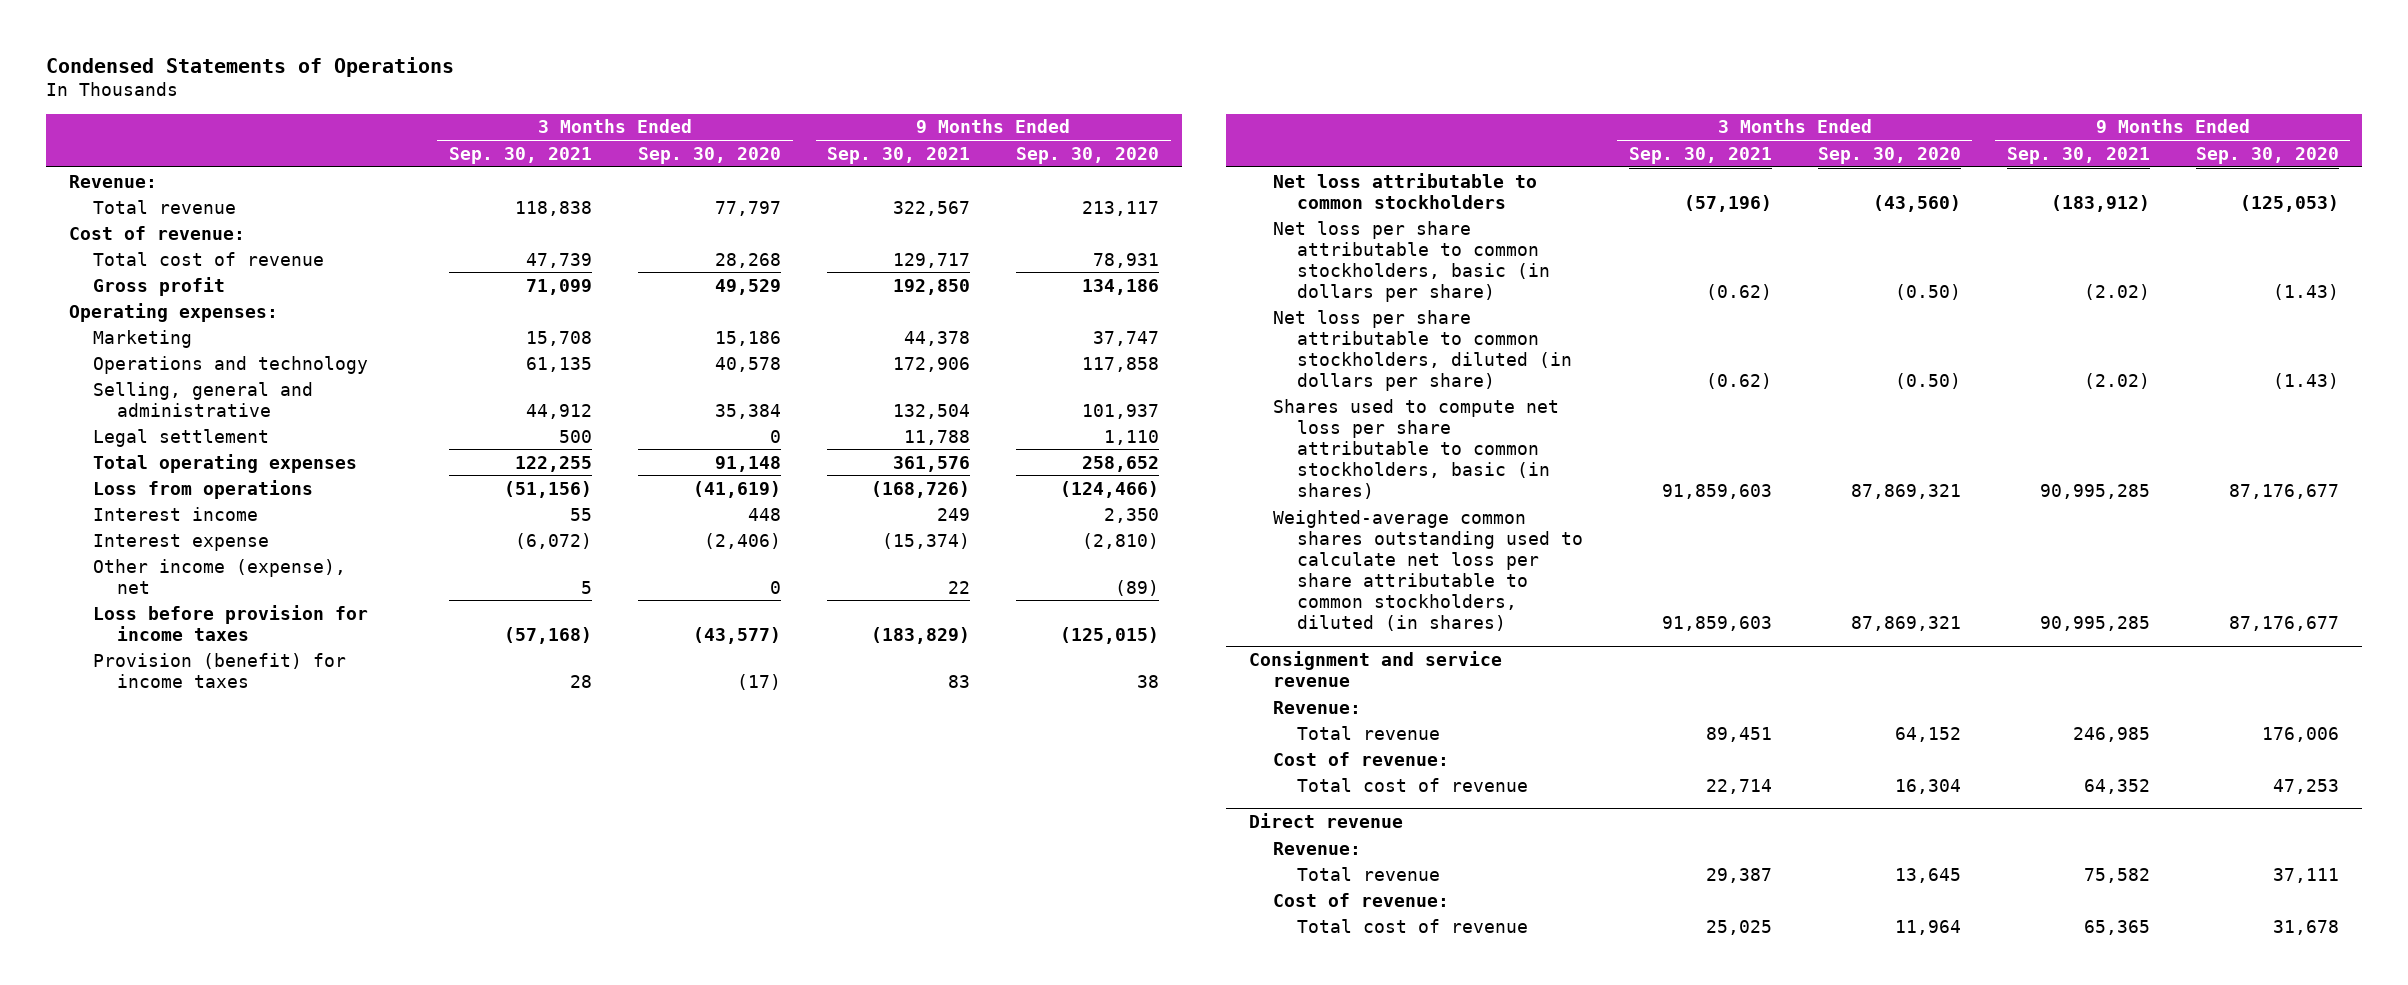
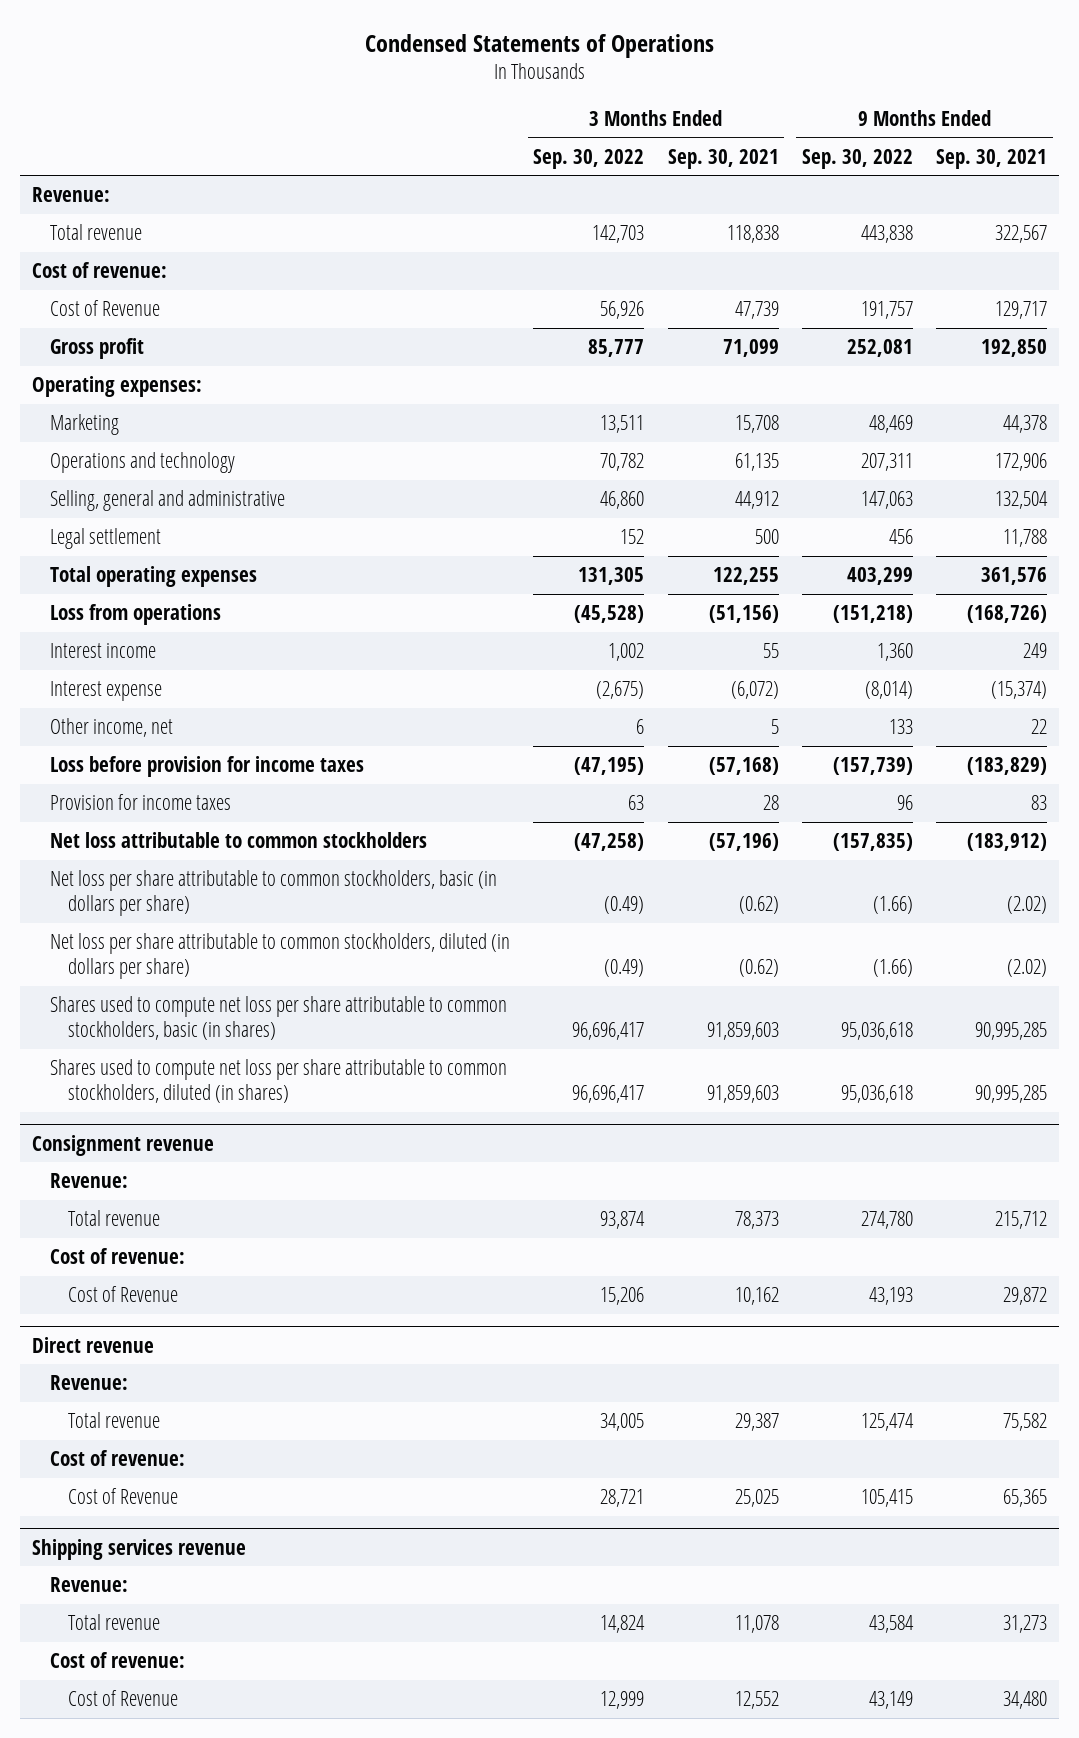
- | 3 Months Ended Sep. 30, 2021 | 3 Months Ended Sep. 30, 2020 | 9 Months Ended Sep. 30, 2021 | 9 Months Ended Sep. 30, 2020
+ | 3 Months Ended Sep. 30, 2022 | 3 Months Ended Sep. 30, 2021 | 9 Months Ended Sep. 30, 2022 | 9 Months Ended Sep. 30, 2021
- Total cost of revenue | 47,739 | 28,268 | 129,717 | 78,931
+ Cost of Revenue | 56,926 | 47,739 | 191,757 | 129,717
- Other income (expense), net | 5 | 0 | 22 | (89)
+ Other income, net | 6 | 5 | 133 | 22
- Provision (benefit) for income taxes | 28 | (17) | 83 | 38
+ Provision for income taxes | 63 | 28 | 96 | 83
- Weighted-average common shares outstanding used to calculate net loss per share attributable to common stockholders, diluted (in shares) | 91,859,603 | 87,869,321 | 90,995,285 | 87,176,677
- Consignment and service revenue
+ Shares used to compute net loss per share attributable to common stockholders, diluted (in shares) | 96,696,417 | 91,859,603 | 95,036,618 | 90,995,285
+ Consignment revenue
- Total revenue | 89,451 | 64,152 | 246,985 | 176,006
+ Total revenue | 93,874 | 78,373 | 274,780 | 215,712
- Total cost of revenue | 22,714 | 16,304 | 64,352 | 47,253
+ Cost of Revenue | 15,206 | 10,162 | 43,193 | 29,872
@ Direct revenue
- Total cost of revenue | 25,025 | 11,964 | 65,365 | 31,678
+ Cost of Revenue | 28,721 | 25,025 | 105,415 | 65,365
+ Shipping services revenue
+ Revenue:
+ Total revenue | 14,824 | 11,078 | 43,584 | 31,273
+ Cost of revenue:
+ Cost of Revenue | 12,999 | 12,552 | 43,149 | 34,480

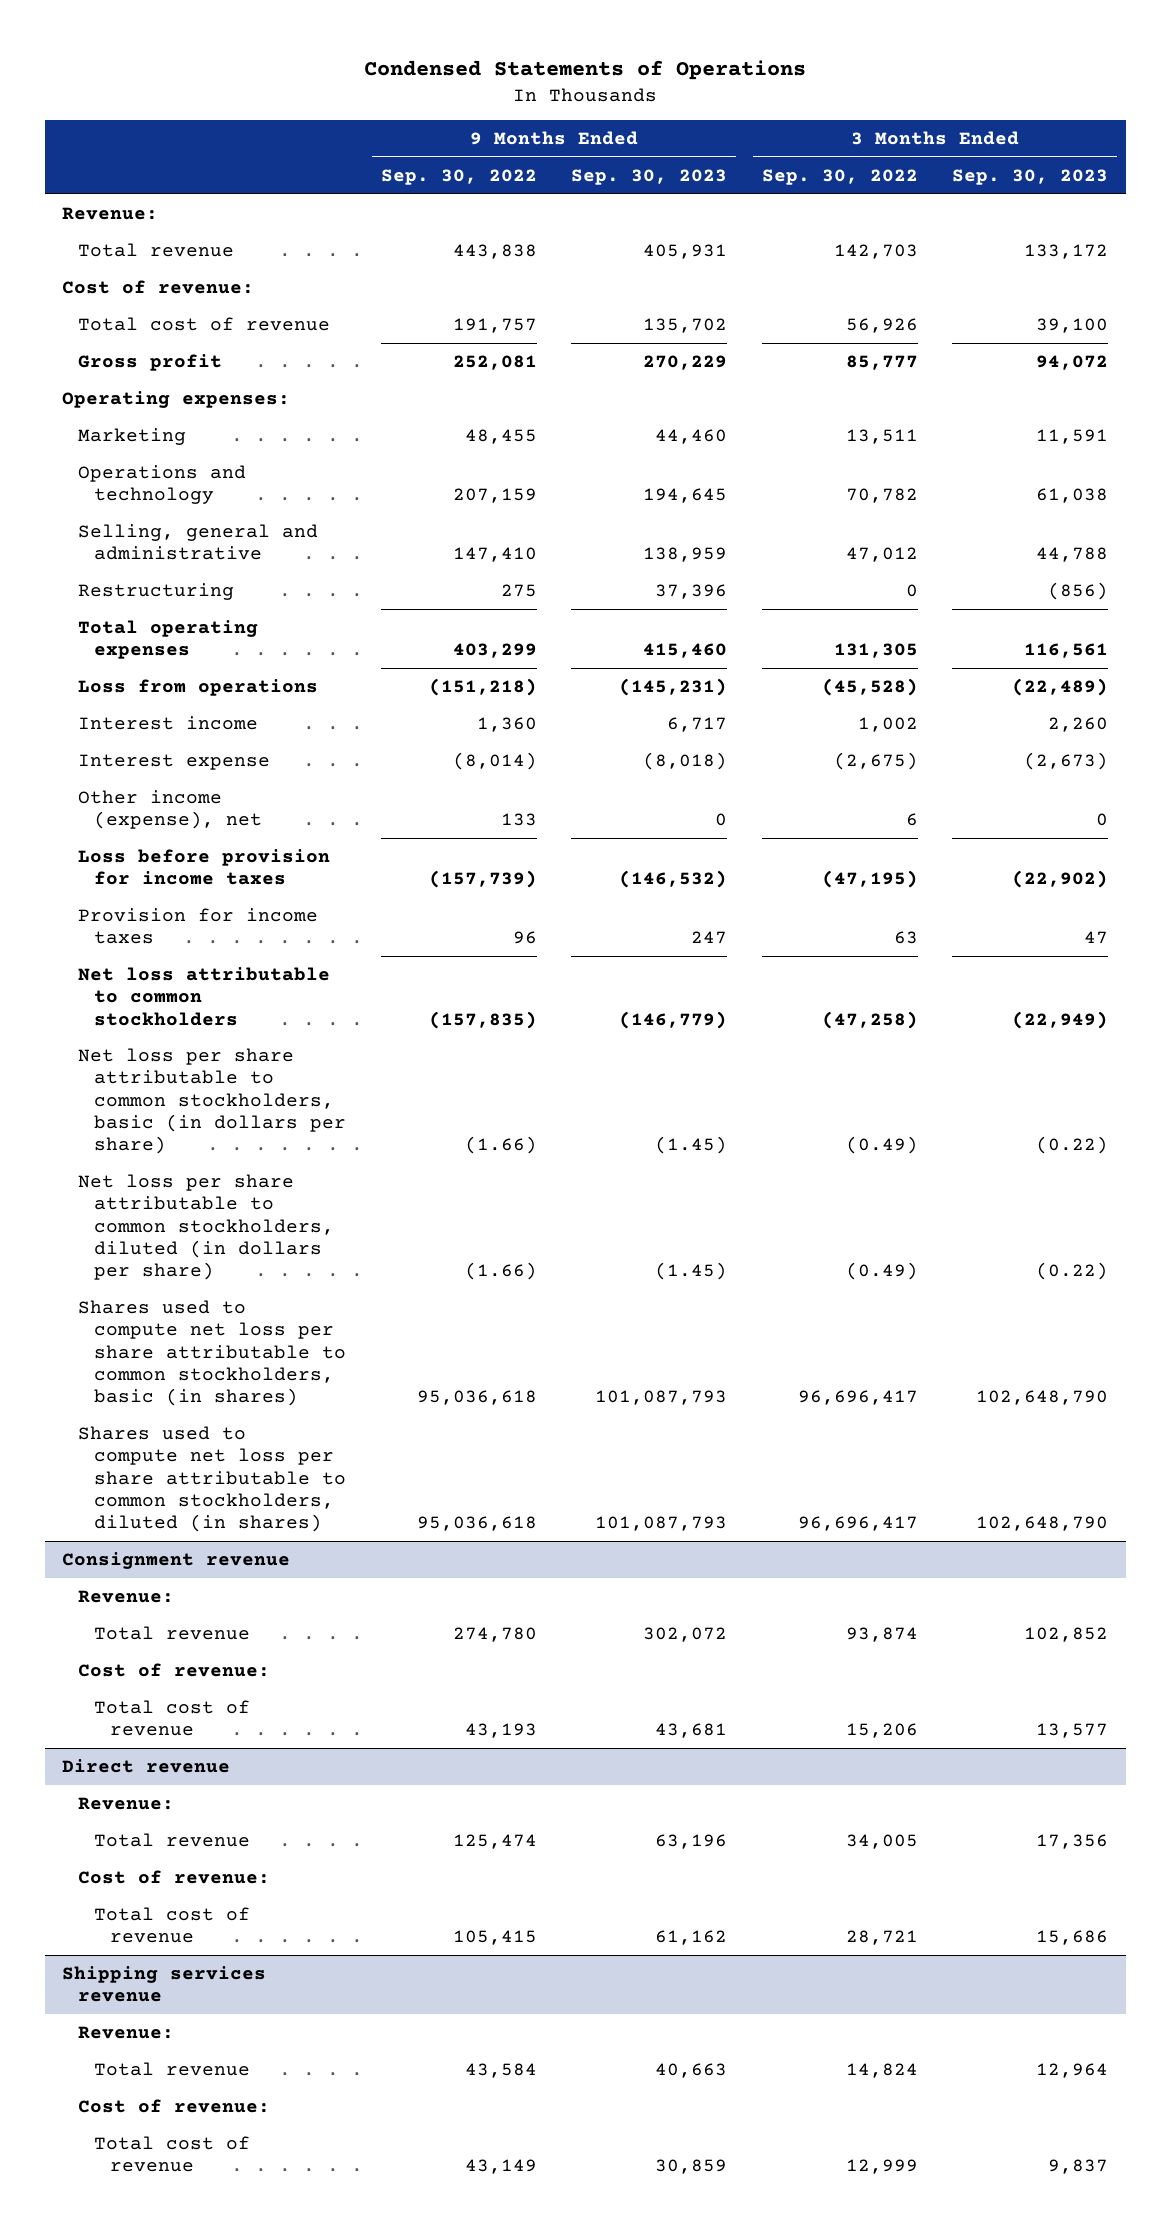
- | 3 Months Ended Sep. 30, 2022 | 3 Months Ended Sep. 30, 2021 | 9 Months Ended Sep. 30, 2022 | 9 Months Ended Sep. 30, 2021
+ | 9 Months Ended Sep. 30, 2022 | 9 Months Ended Sep. 30, 2023 | 3 Months Ended Sep. 30, 2022 | 3 Months Ended Sep. 30, 2023
- Cost of Revenue | 56,926 | 47,739 | 191,757 | 129,717
+ Total cost of revenue | 191,757 | 135,702 | 56,926 | 39,100
- Marketing | 13,511 | 15,708 | 48,469 | 44,378
- Operations and technology | 70,782 | 61,135 | 207,311 | 172,906
- Selling, general and administrative | 46,860 | 44,912 | 147,063 | 132,504
- Legal settlement | 152 | 500 | 456 | 11,788
+ Marketing | 48,455 | 44,460 | 13,511 | 11,591
+ Operations and technology | 207,159 | 194,645 | 70,782 | 61,038
+ Selling, general and administrative | 147,410 | 138,959 | 47,012 | 44,788
+ Restructuring | 275 | 37,396 | 0 | (856)
- Other income, net | 6 | 5 | 133 | 22
+ Other income (expense), net | 133 | 0 | 6 | 0
@ Consignment revenue
- Cost of Revenue | 15,206 | 10,162 | 43,193 | 29,872
+ Total cost of revenue | 43,193 | 43,681 | 15,206 | 13,577
@ Direct revenue
- Cost of Revenue | 28,721 | 25,025 | 105,415 | 65,365
+ Total cost of revenue | 105,415 | 61,162 | 28,721 | 15,686
@ Shipping services revenue
- Cost of Revenue | 12,999 | 12,552 | 43,149 | 34,480
+ Total cost of revenue | 43,149 | 30,859 | 12,999 | 9,837

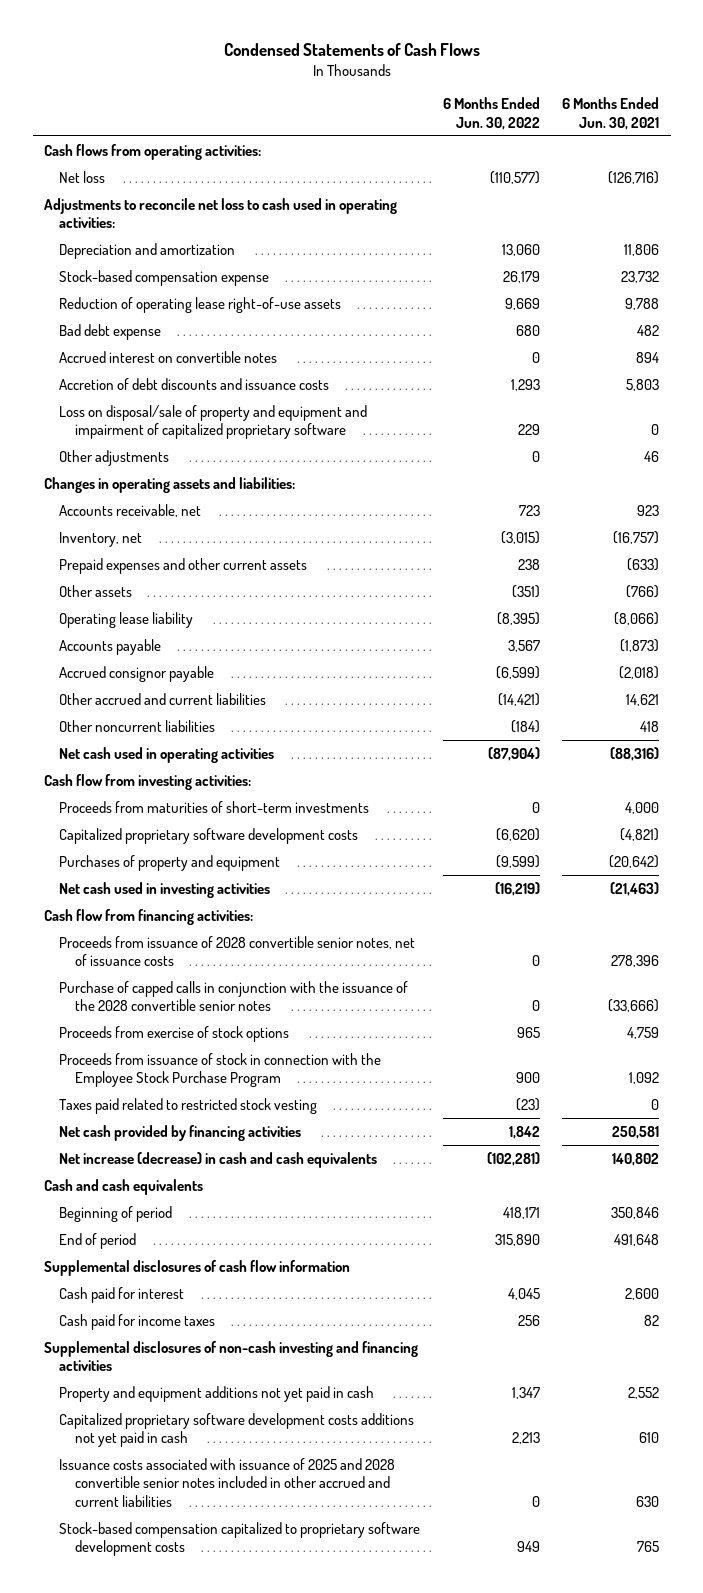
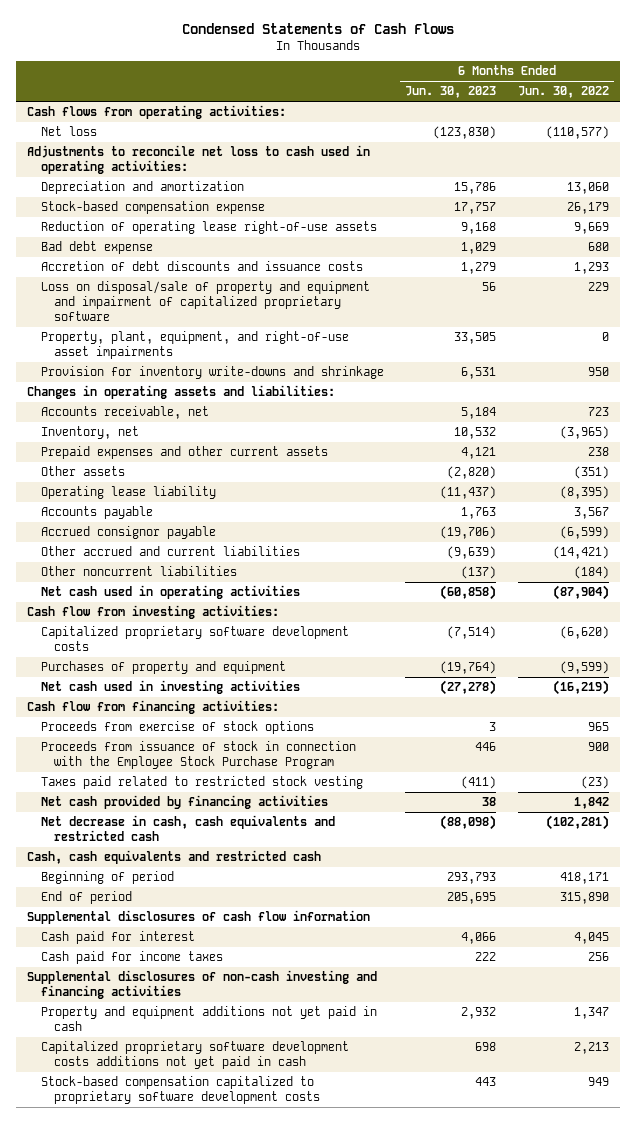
- | 6 Months Ended Jun. 30, 2022 | 6 Months Ended Jun. 30, 2021
+ | 6 Months Ended Jun. 30, 2023 | 6 Months Ended Jun. 30, 2022
- Accrued interest on convertible notes | 0 | 894
- Other adjustments | 0 | 46
+ Property, plant, equipment, and right-of-use asset impairments | 33,505 | 0
+ Provision for inventory write-downs and shrinkage | 6,531 | 950
- Inventory, net | (3,015) | (16,757)
+ Inventory, net | 10,532 | (3,965)
- Proceeds from maturities of short-term investments | 0 | 4,000
- Proceeds from issuance of 2028 convertible senior notes, net of issuance costs | 0 | 278,396
- Purchase of capped calls in conjunction with the issuance of the 2028 convertible senior notes | 0 | (33,666)
- Net increase (decrease) in cash and cash equivalents | (102,281) | 140,802
- Cash and cash equivalents
+ Net decrease in cash, cash equivalents and restricted cash | (88,098) | (102,281)
+ Cash, cash equivalents and restricted cash
- Issuance costs associated with issuance of 2025 and 2028 convertible senior notes included in other accrued and current liabilities | 0 | 630

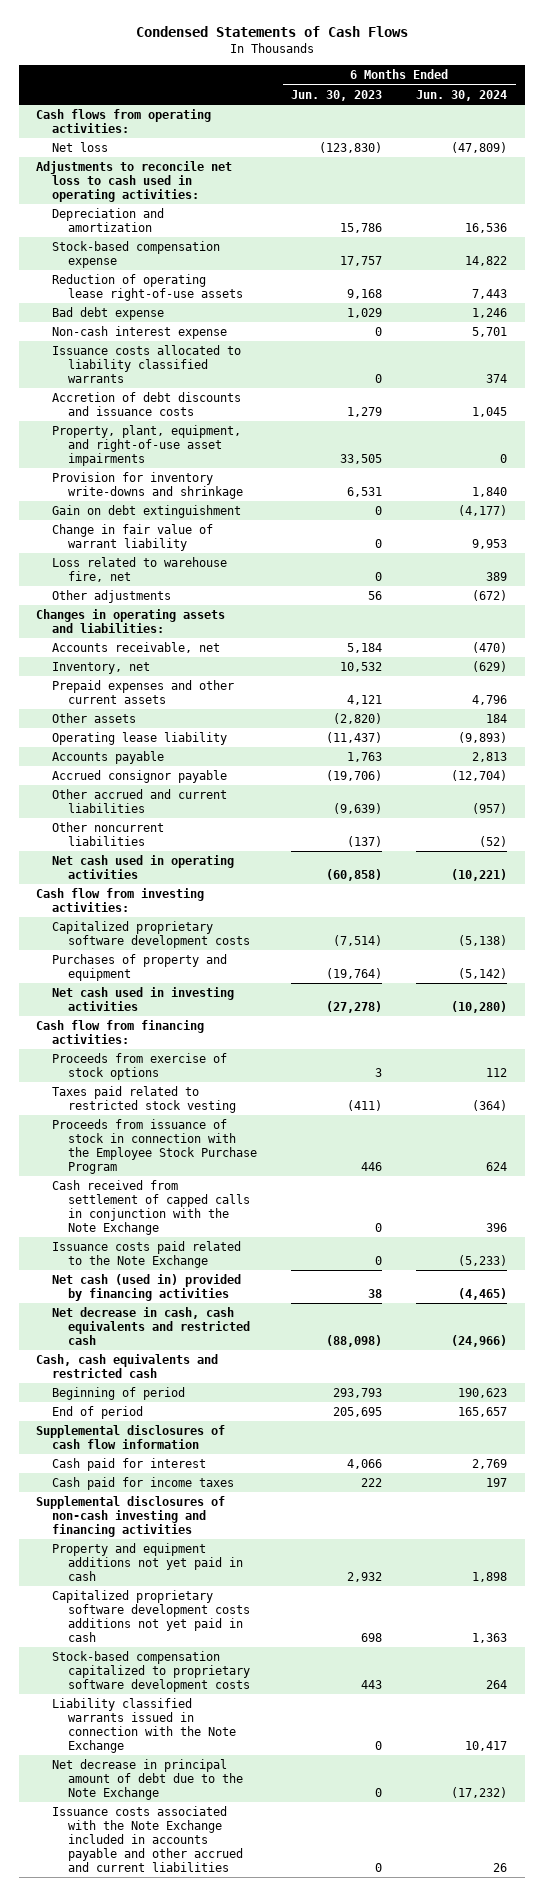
- | 6 Months Ended Jun. 30, 2023 | 6 Months Ended Jun. 30, 2022
+ | 6 Months Ended Jun. 30, 2023 | 6 Months Ended Jun. 30, 2024
+ Non-cash interest expense | 0 | 5,701
+ Issuance costs allocated to liability classified warrants | 0 | 374
- Loss on disposal/sale of property and equipment and impairment of capitalized proprietary software | 56 | 229
+ Gain on debt extinguishment | 0 | (4,177)
+ Change in fair value of warrant liability | 0 | 9,953
+ Loss related to warehouse fire, net | 0 | 389
+ Other adjustments | 56 | (672)
- Net cash provided by financing activities | 38 | 1,842
moved down: Proceeds from issuance of stock in connection with the Employee Stock Purchase Program | 446 | 624
+ Cash received from settlement of capped calls in conjunction with the Note Exchange | 0 | 396
+ Issuance costs paid related to the Note Exchange | 0 | (5,233)
+ Net cash (used in) provided by financing activities | 38 | (4,465)
+ Liability classified warrants issued in connection with the Note Exchange | 0 | 10,417
+ Net decrease in principal amount of debt due to the Note Exchange | 0 | (17,232)
+ Issuance costs associated with the Note Exchange included in accounts payable and other accrued and current liabilities | 0 | 26

